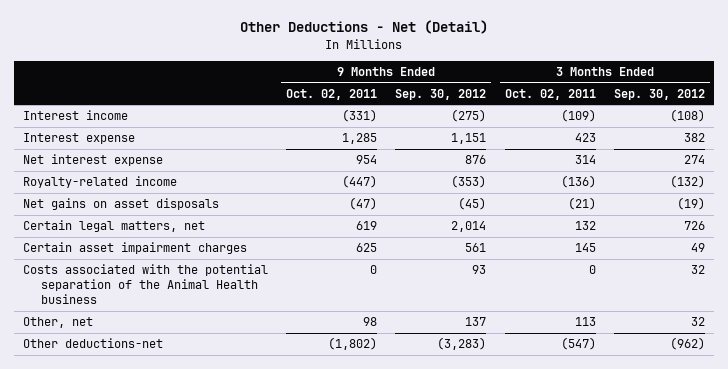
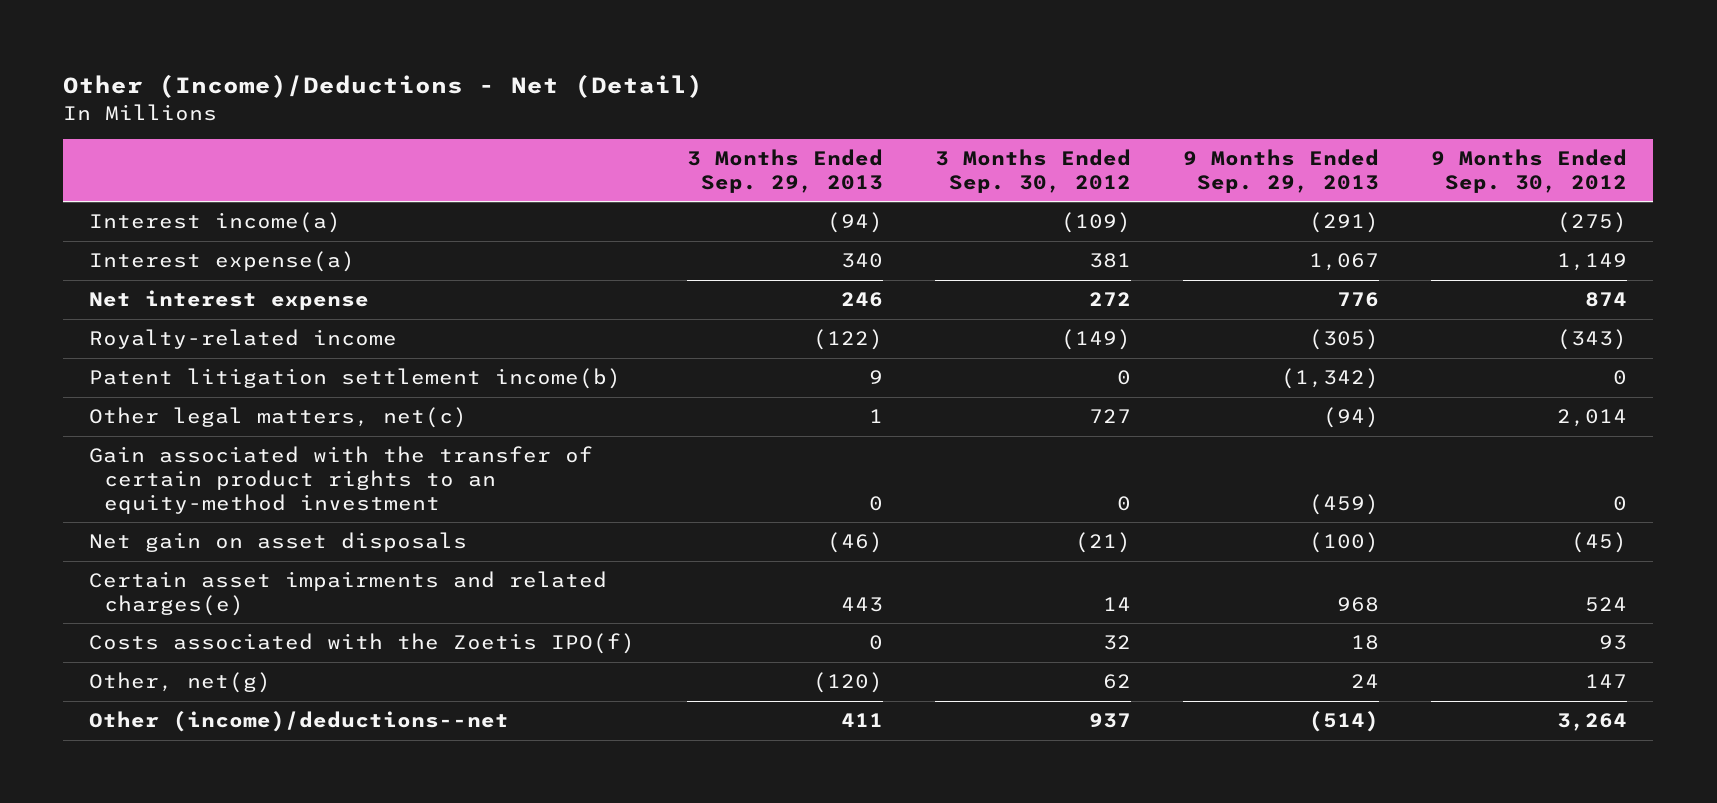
- Other Deductions - Net (Detail)
+ Other (Income)/Deductions - Net (Detail)
- | 9 Months Ended Oct. 02, 2011 | 9 Months Ended Sep. 30, 2012 | 3 Months Ended Oct. 02, 2011 | 3 Months Ended Sep. 30, 2012
+ | 3 Months Ended Sep. 29, 2013 | 3 Months Ended Sep. 30, 2012 | 9 Months Ended Sep. 29, 2013 | 9 Months Ended Sep. 30, 2012
- Interest income | (331) | (275) | (109) | (108)
- Interest expense | 1,285 | 1,151 | 423 | 382
- Net interest expense | 954 | 876 | 314 | 274
- Royalty-related income | (447) | (353) | (136) | (132)
- Net gains on asset disposals | (47) | (45) | (21) | (19)
- Certain legal matters, net | 619 | 2,014 | 132 | 726
- Certain asset impairment charges | 625 | 561 | 145 | 49
- Costs associated with the potential separation of the Animal Health business | 0 | 93 | 0 | 32
- Other, net | 98 | 137 | 113 | 32
- Other deductions-net | (1,802) | (3,283) | (547) | (962)
+ Interest income(a) | (94) | (109) | (291) | (275)
+ Interest expense(a) | 340 | 381 | 1,067 | 1,149
+ Net interest expense | 246 | 272 | 776 | 874
+ Royalty-related income | (122) | (149) | (305) | (343)
+ Patent litigation settlement income(b) | 9 | 0 | (1,342) | 0
+ Other legal matters, net(c) | 1 | 727 | (94) | 2,014
+ Gain associated with the transfer of certain product rights to an equity-method investment | 0 | 0 | (459) | 0
+ Net gain on asset disposals | (46) | (21) | (100) | (45)
+ Certain asset impairments and related charges(e) | 443 | 14 | 968 | 524
+ Costs associated with the Zoetis IPO(f) | 0 | 32 | 18 | 93
+ Other, net(g) | (120) | 62 | 24 | 147
+ Other (income)/deductions--net | 411 | 937 | (514) | 3,264

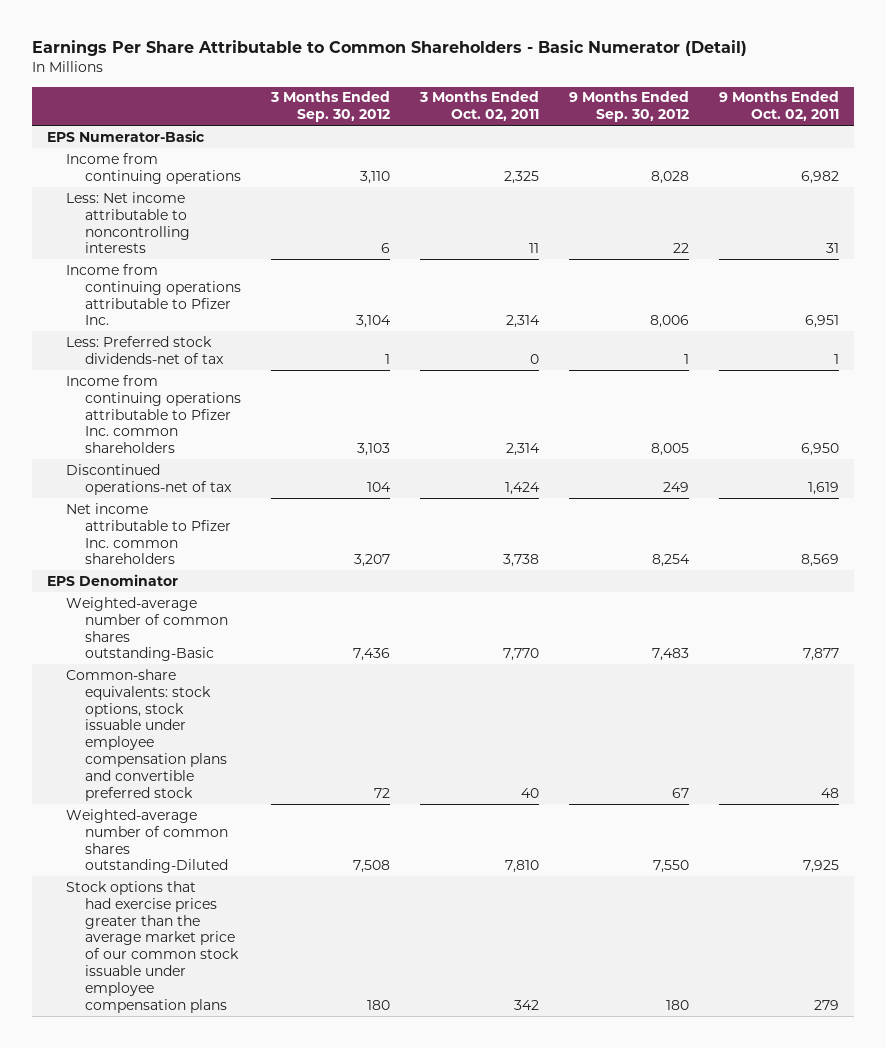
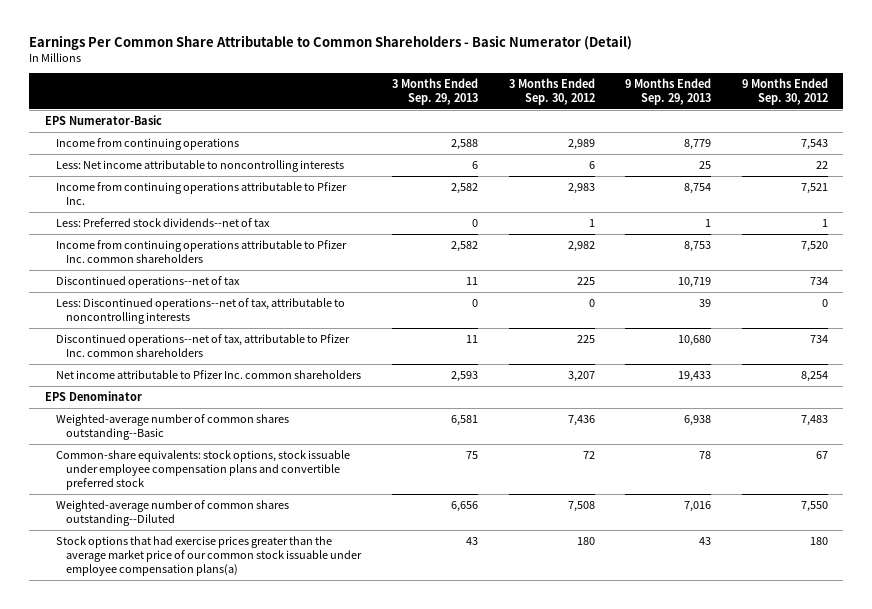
- Earnings Per Share Attributable to Common Shareholders - Basic Numerator (Detail)
+ Earnings Per Common Share Attributable to Common Shareholders - Basic Numerator (Detail)
- | 3 Months Ended Sep. 30, 2012 | 3 Months Ended Oct. 02, 2011 | 9 Months Ended Sep. 30, 2012 | 9 Months Ended Oct. 02, 2011
+ | 3 Months Ended Sep. 29, 2013 | 3 Months Ended Sep. 30, 2012 | 9 Months Ended Sep. 29, 2013 | 9 Months Ended Sep. 30, 2012
- Income from continuing operations | 3,110 | 2,325 | 8,028 | 6,982
+ Income from continuing operations | 2,588 | 2,989 | 8,779 | 7,543
- Income from continuing operations attributable to Pfizer Inc. | 3,104 | 2,314 | 8,006 | 6,951
- Less: Preferred stock dividends-net of tax | 1 | 0 | 1 | 1
- Income from continuing operations attributable to Pfizer Inc. common shareholders | 3,103 | 2,314 | 8,005 | 6,950
- Discontinued operations-net of tax | 104 | 1,424 | 249 | 1,619
+ Income from continuing operations attributable to Pfizer Inc. | 2,582 | 2,983 | 8,754 | 7,521
+ Less: Preferred stock dividends--net of tax | 0 | 1 | 1 | 1
+ Income from continuing operations attributable to Pfizer Inc. common shareholders | 2,582 | 2,982 | 8,753 | 7,520
+ Discontinued operations--net of tax | 11 | 225 | 10,719 | 734
+ Less: Discontinued operations--net of tax, attributable to noncontrolling interests | 0 | 0 | 39 | 0
+ Discontinued operations--net of tax, attributable to Pfizer Inc. common shareholders | 11 | 225 | 10,680 | 734
- Weighted-average number of common shares outstanding-Basic | 7,436 | 7,770 | 7,483 | 7,877
+ Weighted-average number of common shares outstanding--Basic | 6,581 | 7,436 | 6,938 | 7,483
- Weighted-average number of common shares outstanding-Diluted | 7,508 | 7,810 | 7,550 | 7,925
- Stock options that had exercise prices greater than the average market price of our common stock issuable under employee compensation plans | 180 | 342 | 180 | 279
+ Weighted-average number of common shares outstanding--Diluted | 6,656 | 7,508 | 7,016 | 7,550
+ Stock options that had exercise prices greater than the average market price of our common stock issuable under employee compensation plans(a) | 43 | 180 | 43 | 180

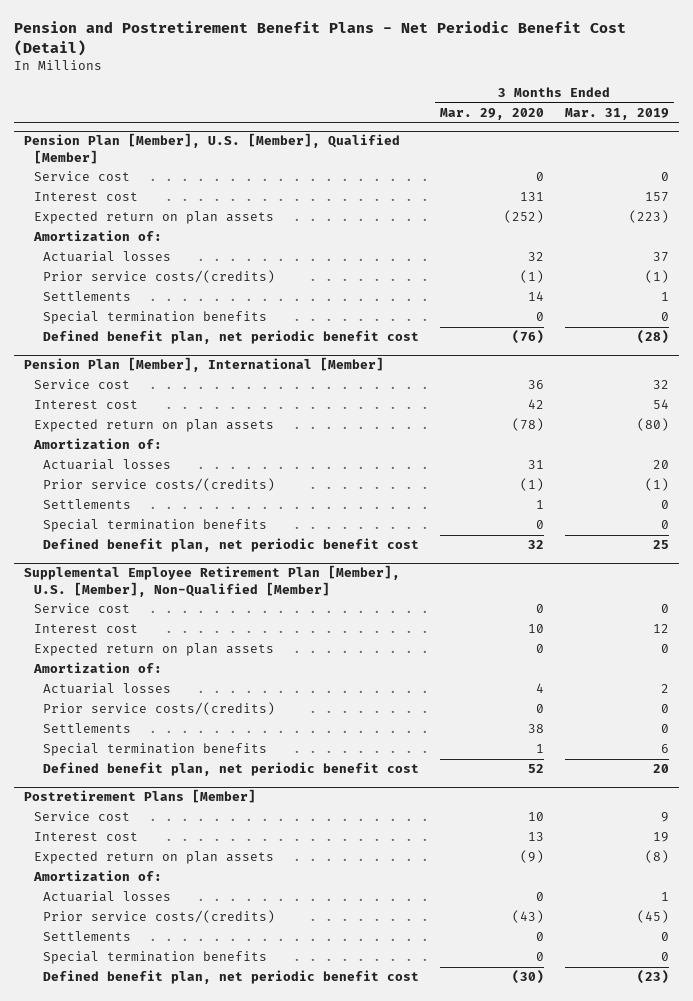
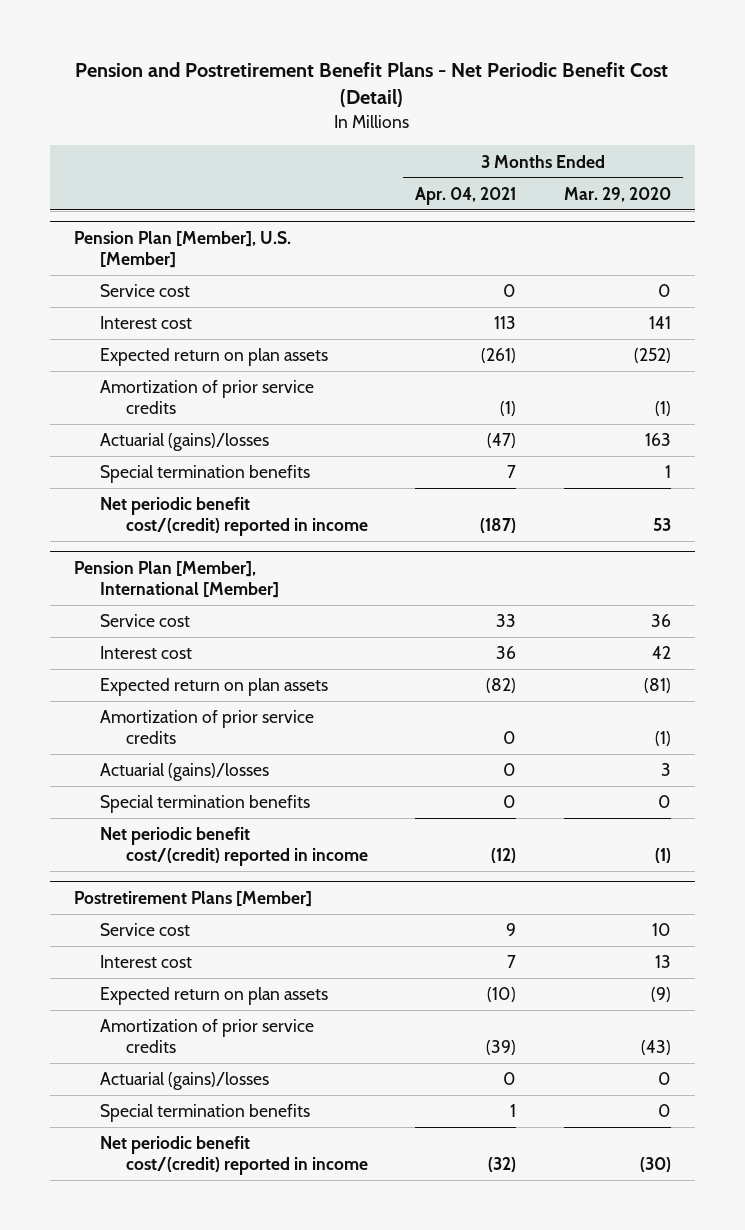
- | 3 Months Ended Mar. 29, 2020 | 3 Months Ended Mar. 31, 2019
+ | 3 Months Ended Apr. 04, 2021 | 3 Months Ended Mar. 29, 2020
- Pension Plan [Member], U.S. [Member], Qualified [Member]
+ Pension Plan [Member], U.S. [Member]
- Interest cost | 131 | 157
+ Interest cost | 113 | 141
- Amortization of:
- Actuarial losses | 32 | 37
- Prior service costs/(credits) | (1) | (1)
- Settlements | 14 | 1
- Special termination benefits | 0 | 0
- Defined benefit plan, net periodic benefit cost | (76) | (28)
+ Amortization of prior service credits | (1) | (1)
+ Actuarial (gains)/losses | (47) | 163
+ Special termination benefits | 7 | 1
+ Net periodic benefit cost/(credit) reported in income | (187) | 53
@ Pension Plan [Member], International [Member]
- Expected return on plan assets | (78) | (80)
- Amortization of:
- Actuarial losses | 31 | 20
- Prior service costs/(credits) | (1) | (1)
- Settlements | 1 | 0
+ Expected return on plan assets | (82) | (81)
+ Amortization of prior service credits | 0 | (1)
+ Actuarial (gains)/losses | 0 | 3
- Defined benefit plan, net periodic benefit cost | 32 | 25
- Supplemental Employee Retirement Plan [Member], U.S. [Member], Non-Qualified [Member]
- Service cost | 0 | 0
- Interest cost | 10 | 12
- Expected return on plan assets | 0 | 0
- Amortization of:
- Actuarial losses | 4 | 2
- Prior service costs/(credits) | 0 | 0
- Settlements | 38 | 0
- Special termination benefits | 1 | 6
- Defined benefit plan, net periodic benefit cost | 52 | 20
@ Pension Plan [Member], International [Member]
+ Net periodic benefit cost/(credit) reported in income | (12) | (1)
@ Postretirement Plans [Member]
- Amortization of:
- Actuarial losses | 0 | 1
- Prior service costs/(credits) | (43) | (45)
- Settlements | 0 | 0
+ Amortization of prior service credits | (39) | (43)
+ Actuarial (gains)/losses | 0 | 0
- Defined benefit plan, net periodic benefit cost | (30) | (23)
+ Net periodic benefit cost/(credit) reported in income | (32) | (30)

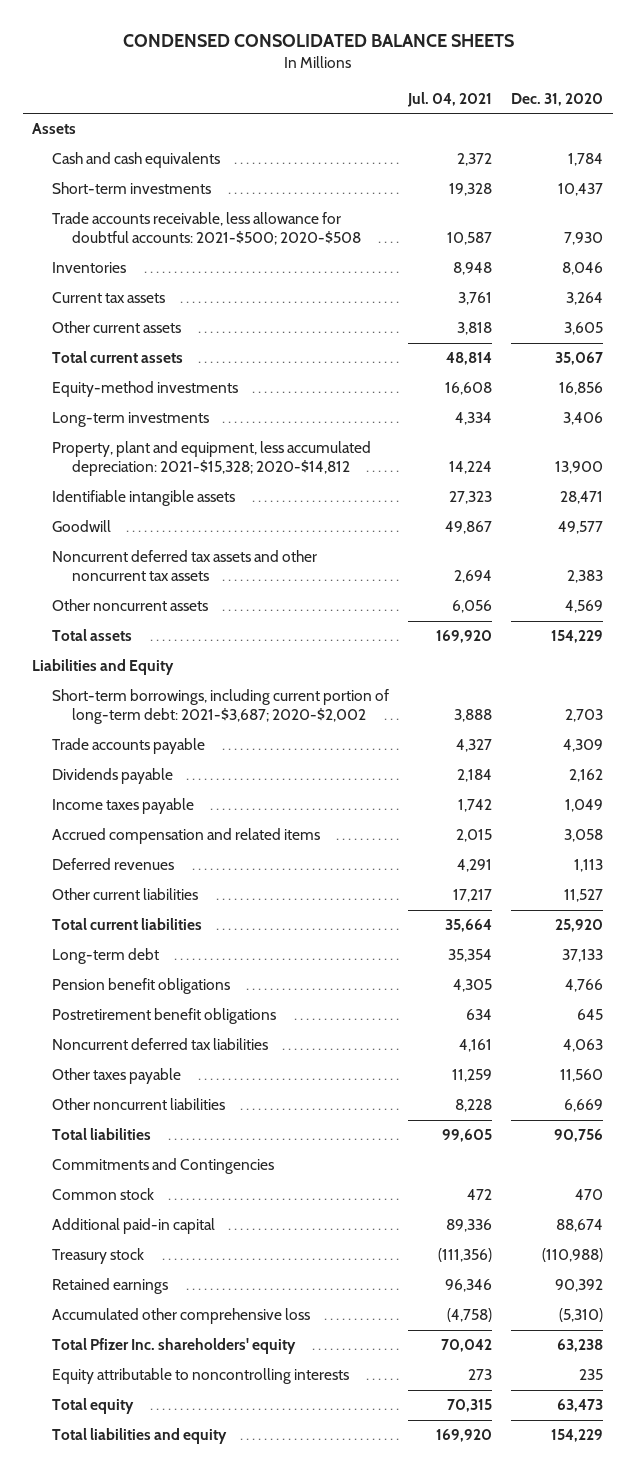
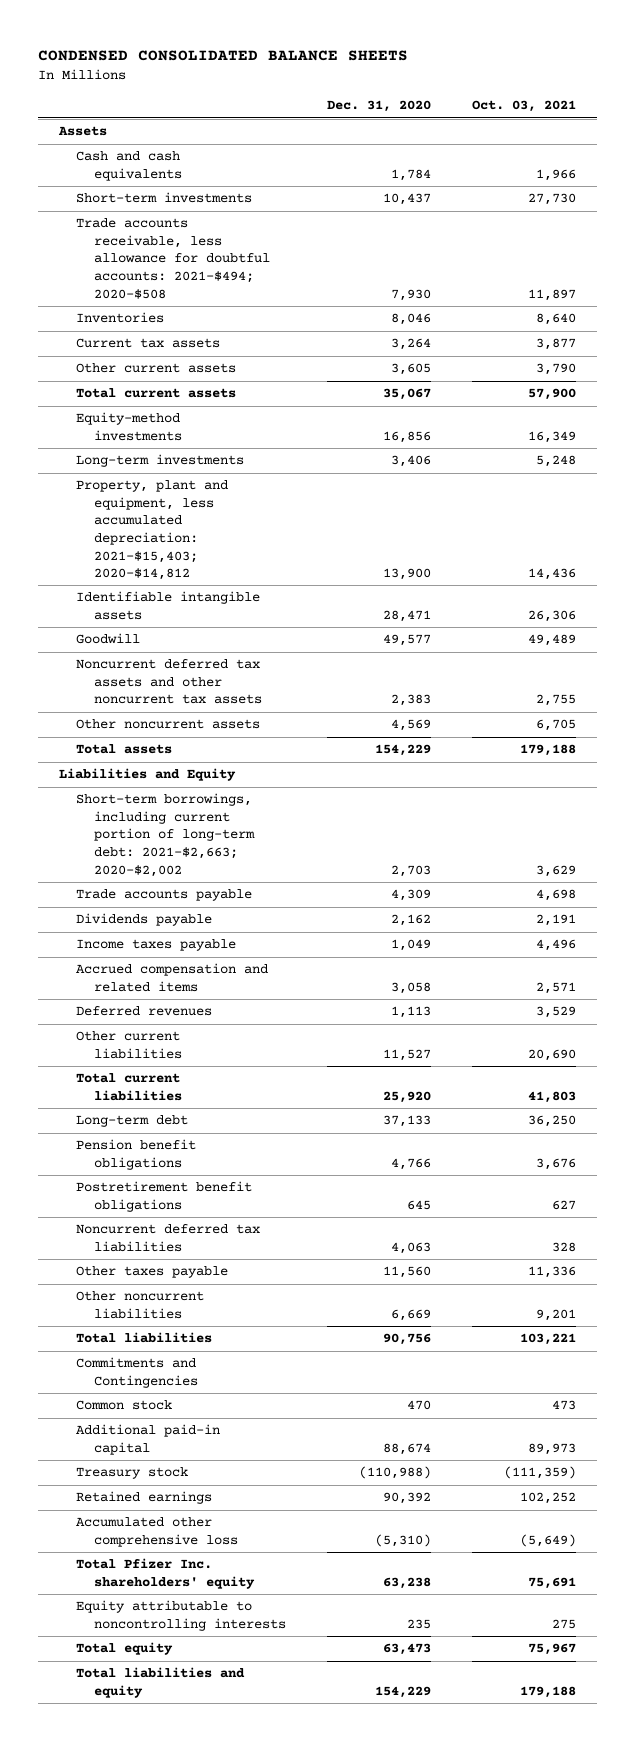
- | Jul. 04, 2021 | Dec. 31, 2020
+ | Dec. 31, 2020 | Oct. 03, 2021
- Trade accounts receivable, less allowance for doubtful accounts: 2021-$500; 2020-$508 | 10,587 | 7,930
+ Trade accounts receivable, less allowance for doubtful accounts: 2021-$494; 2020-$508 | 7,930 | 11,897
- Property, plant and equipment, less accumulated depreciation: 2021-$15,328; 2020-$14,812 | 14,224 | 13,900
+ Property, plant and equipment, less accumulated depreciation: 2021-$15,403; 2020-$14,812 | 13,900 | 14,436
- Short-term borrowings, including current portion of long-term debt: 2021-$3,687; 2020-$2,002 | 3,888 | 2,703
+ Short-term borrowings, including current portion of long-term debt: 2021-$2,663; 2020-$2,002 | 2,703 | 3,629

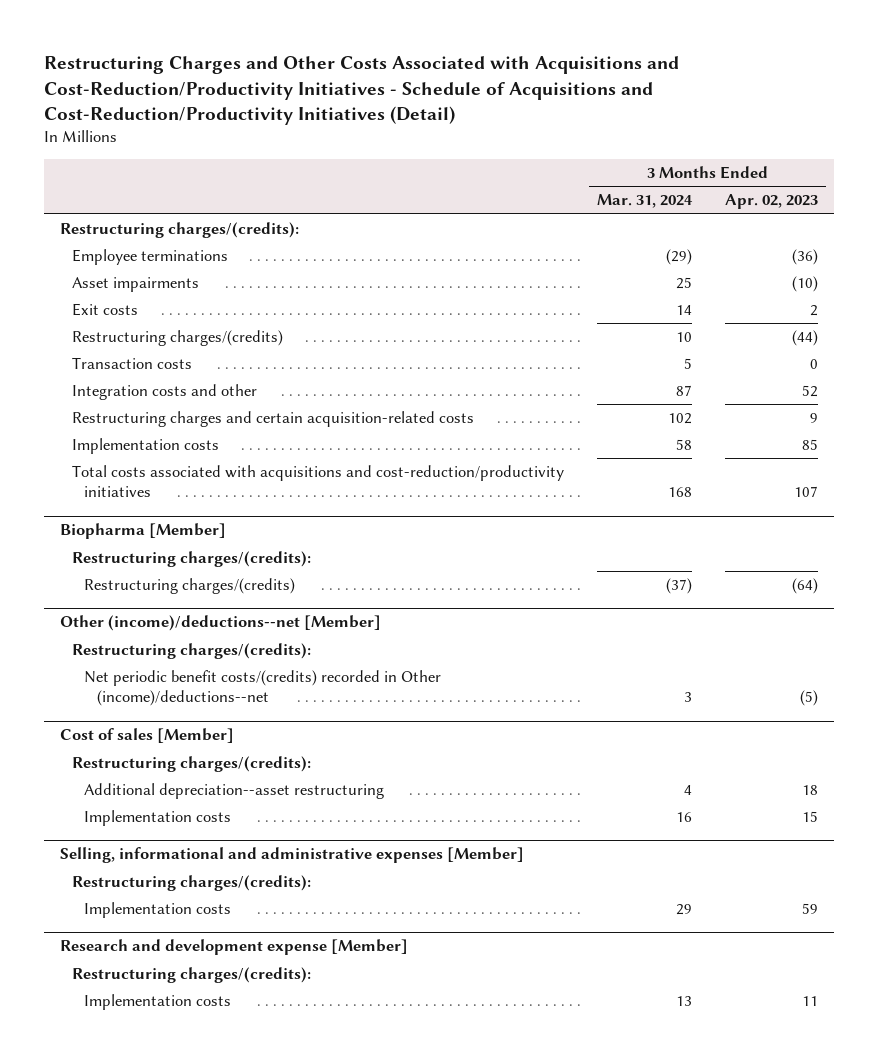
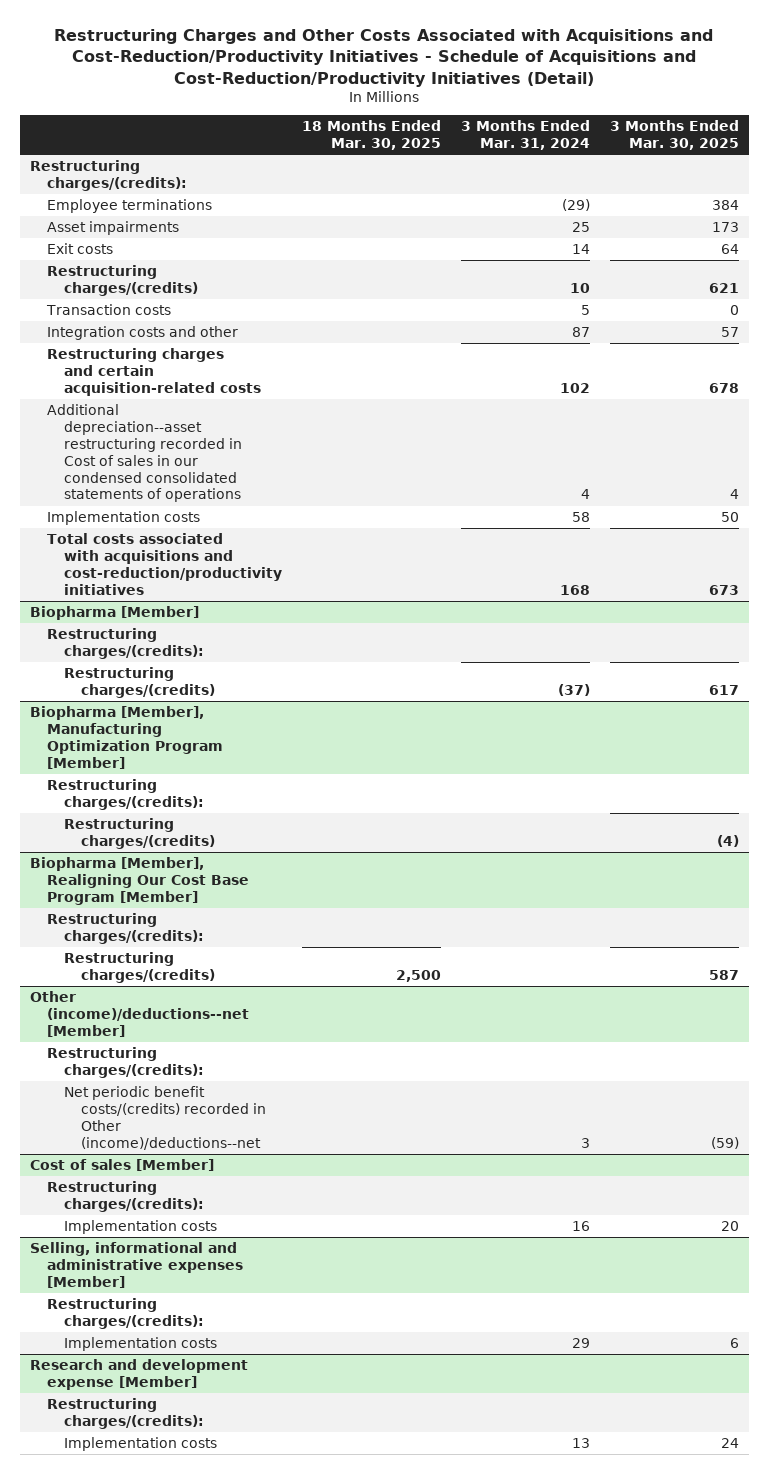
- | 3 Months Ended Mar. 31, 2024 | 3 Months Ended Apr. 02, 2023
+ | 18 Months Ended Mar. 30, 2025 | 3 Months Ended Mar. 31, 2024 | 3 Months Ended Mar. 30, 2025
+ Additional depreciation--asset restructuring recorded in Cost of sales in our condensed consolidated statements of operations | | 4 | 4
+ Biopharma [Member], Manufacturing Optimization Program [Member]
+ Restructuring charges/(credits):
+ Restructuring charges/(credits) | | | (4)
+ Biopharma [Member], Realigning Our Cost Base Program [Member]
+ Restructuring charges/(credits):
+ Restructuring charges/(credits) | 2,500 | | 587
@ Cost of sales [Member]
- Additional depreciation--asset restructuring | 4 | 18

